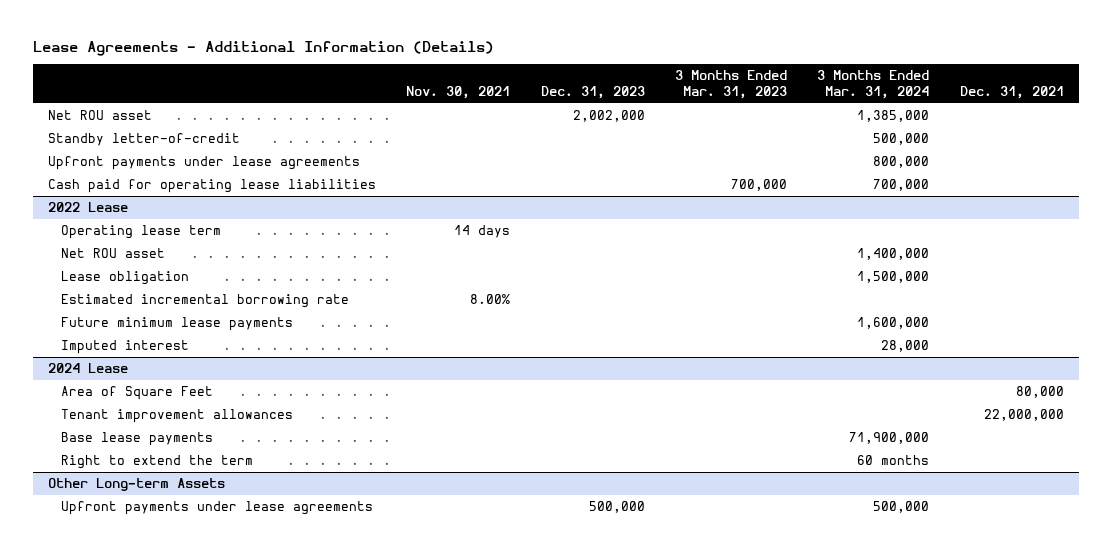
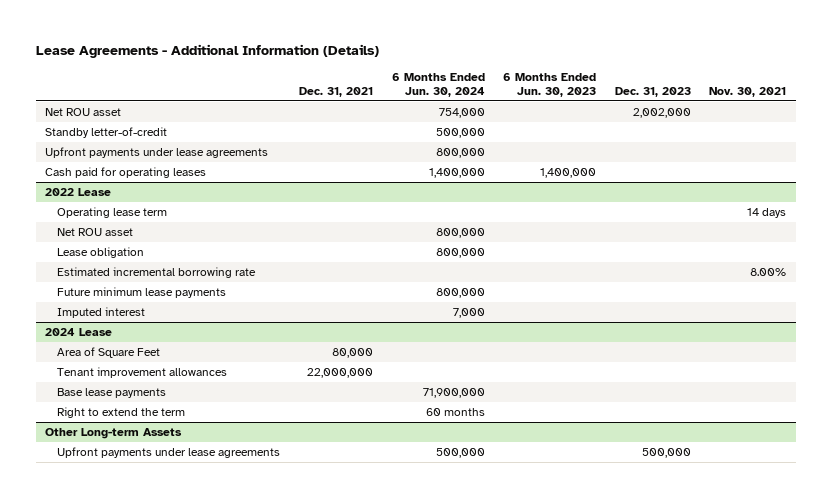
- | Nov. 30, 2021 | Dec. 31, 2023 | 3 Months Ended Mar. 31, 2023 | 3 Months Ended Mar. 31, 2024 | Dec. 31, 2021
+ | Dec. 31, 2021 | 6 Months Ended Jun. 30, 2024 | 6 Months Ended Jun. 30, 2023 | Dec. 31, 2023 | Nov. 30, 2021
- Cash paid for operating lease liabilities | | | 700,000 | 700,000 |
+ Cash paid for operating leases | | 1,400,000 | 1,400,000 | |

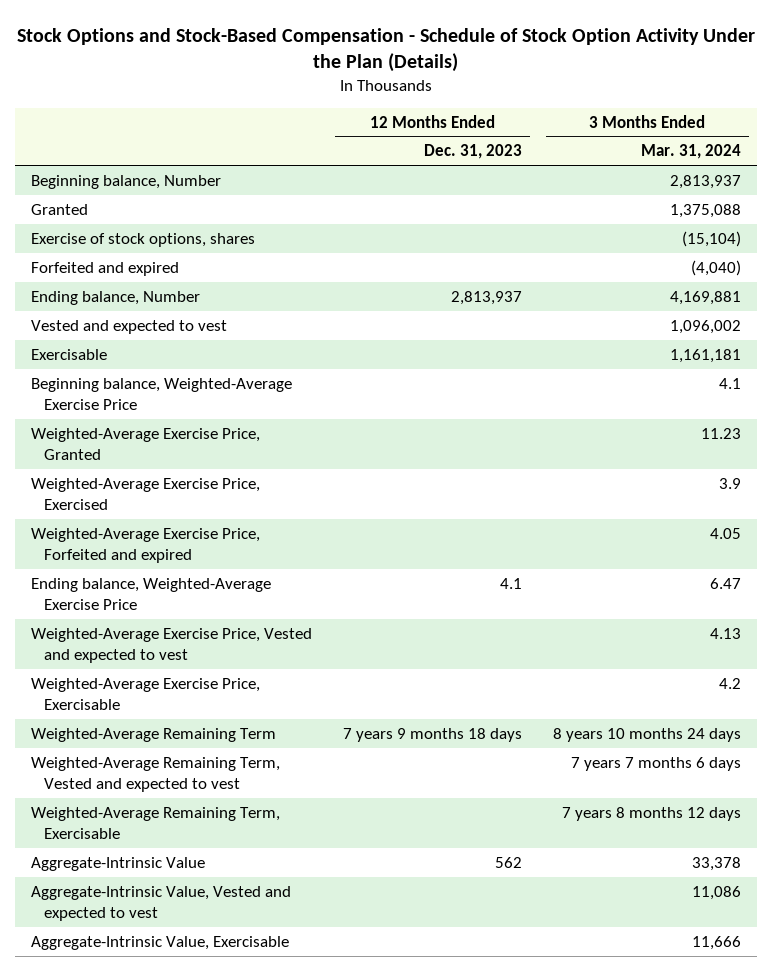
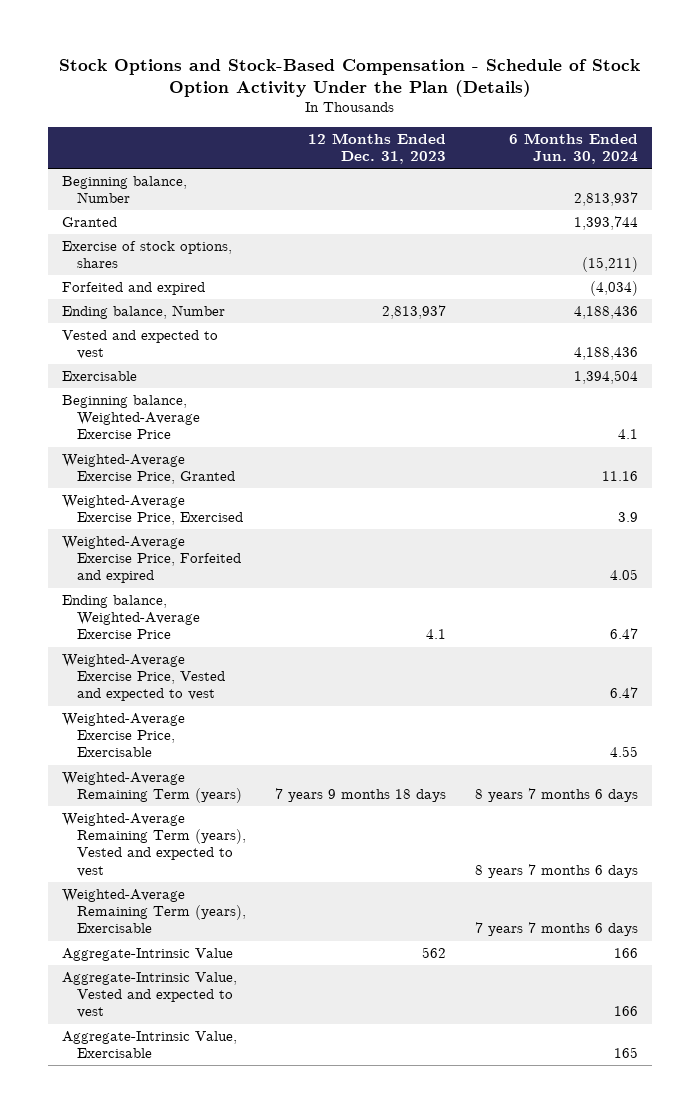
- | 12 Months Ended Dec. 31, 2023 | 3 Months Ended Mar. 31, 2024
+ | 12 Months Ended Dec. 31, 2023 | 6 Months Ended Jun. 30, 2024
- Weighted-Average Remaining Term | 7 years 9 months 18 days | 8 years 10 months 24 days
- Weighted-Average Remaining Term, Vested and expected to vest | | 7 years 7 months 6 days
- Weighted-Average Remaining Term, Exercisable | | 7 years 8 months 12 days
+ Weighted-Average Remaining Term (years) | 7 years 9 months 18 days | 8 years 7 months 6 days
+ Weighted-Average Remaining Term (years), Vested and expected to vest | | 8 years 7 months 6 days
+ Weighted-Average Remaining Term (years), Exercisable | | 7 years 7 months 6 days

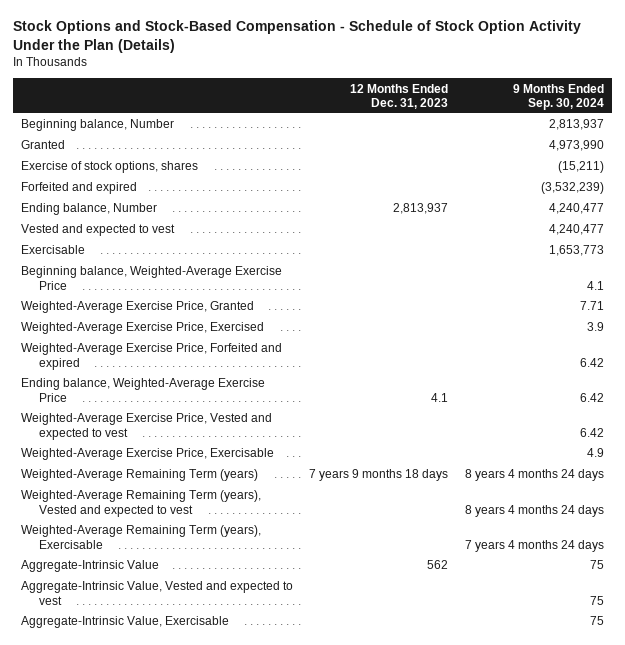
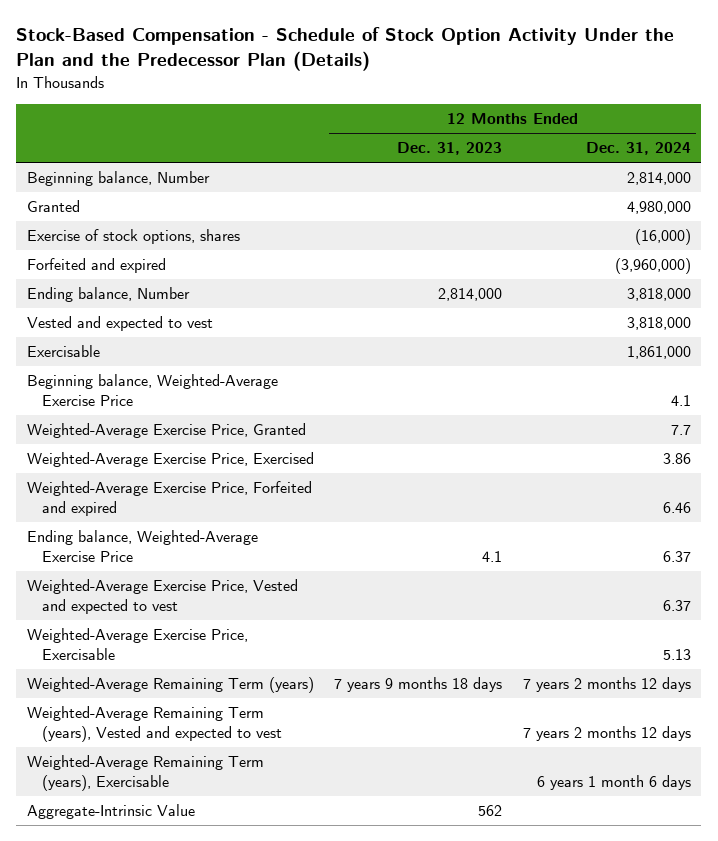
- Stock Options and Stock-Based Compensation - Schedule of Stock Option Activity Under the Plan (Details)
+ Stock-Based Compensation - Schedule of Stock Option Activity Under the Plan and the Predecessor Plan (Details)
- | 12 Months Ended Dec. 31, 2023 | 9 Months Ended Sep. 30, 2024
+ | 12 Months Ended Dec. 31, 2023 | 12 Months Ended Dec. 31, 2024
- Ending balance, Number | 2,813,937 | 4,240,477
+ Ending balance, Number | 2,814,000 | 3,818,000
- Aggregate-Intrinsic Value, Vested and expected to vest | | 75
- Aggregate-Intrinsic Value, Exercisable | | 75

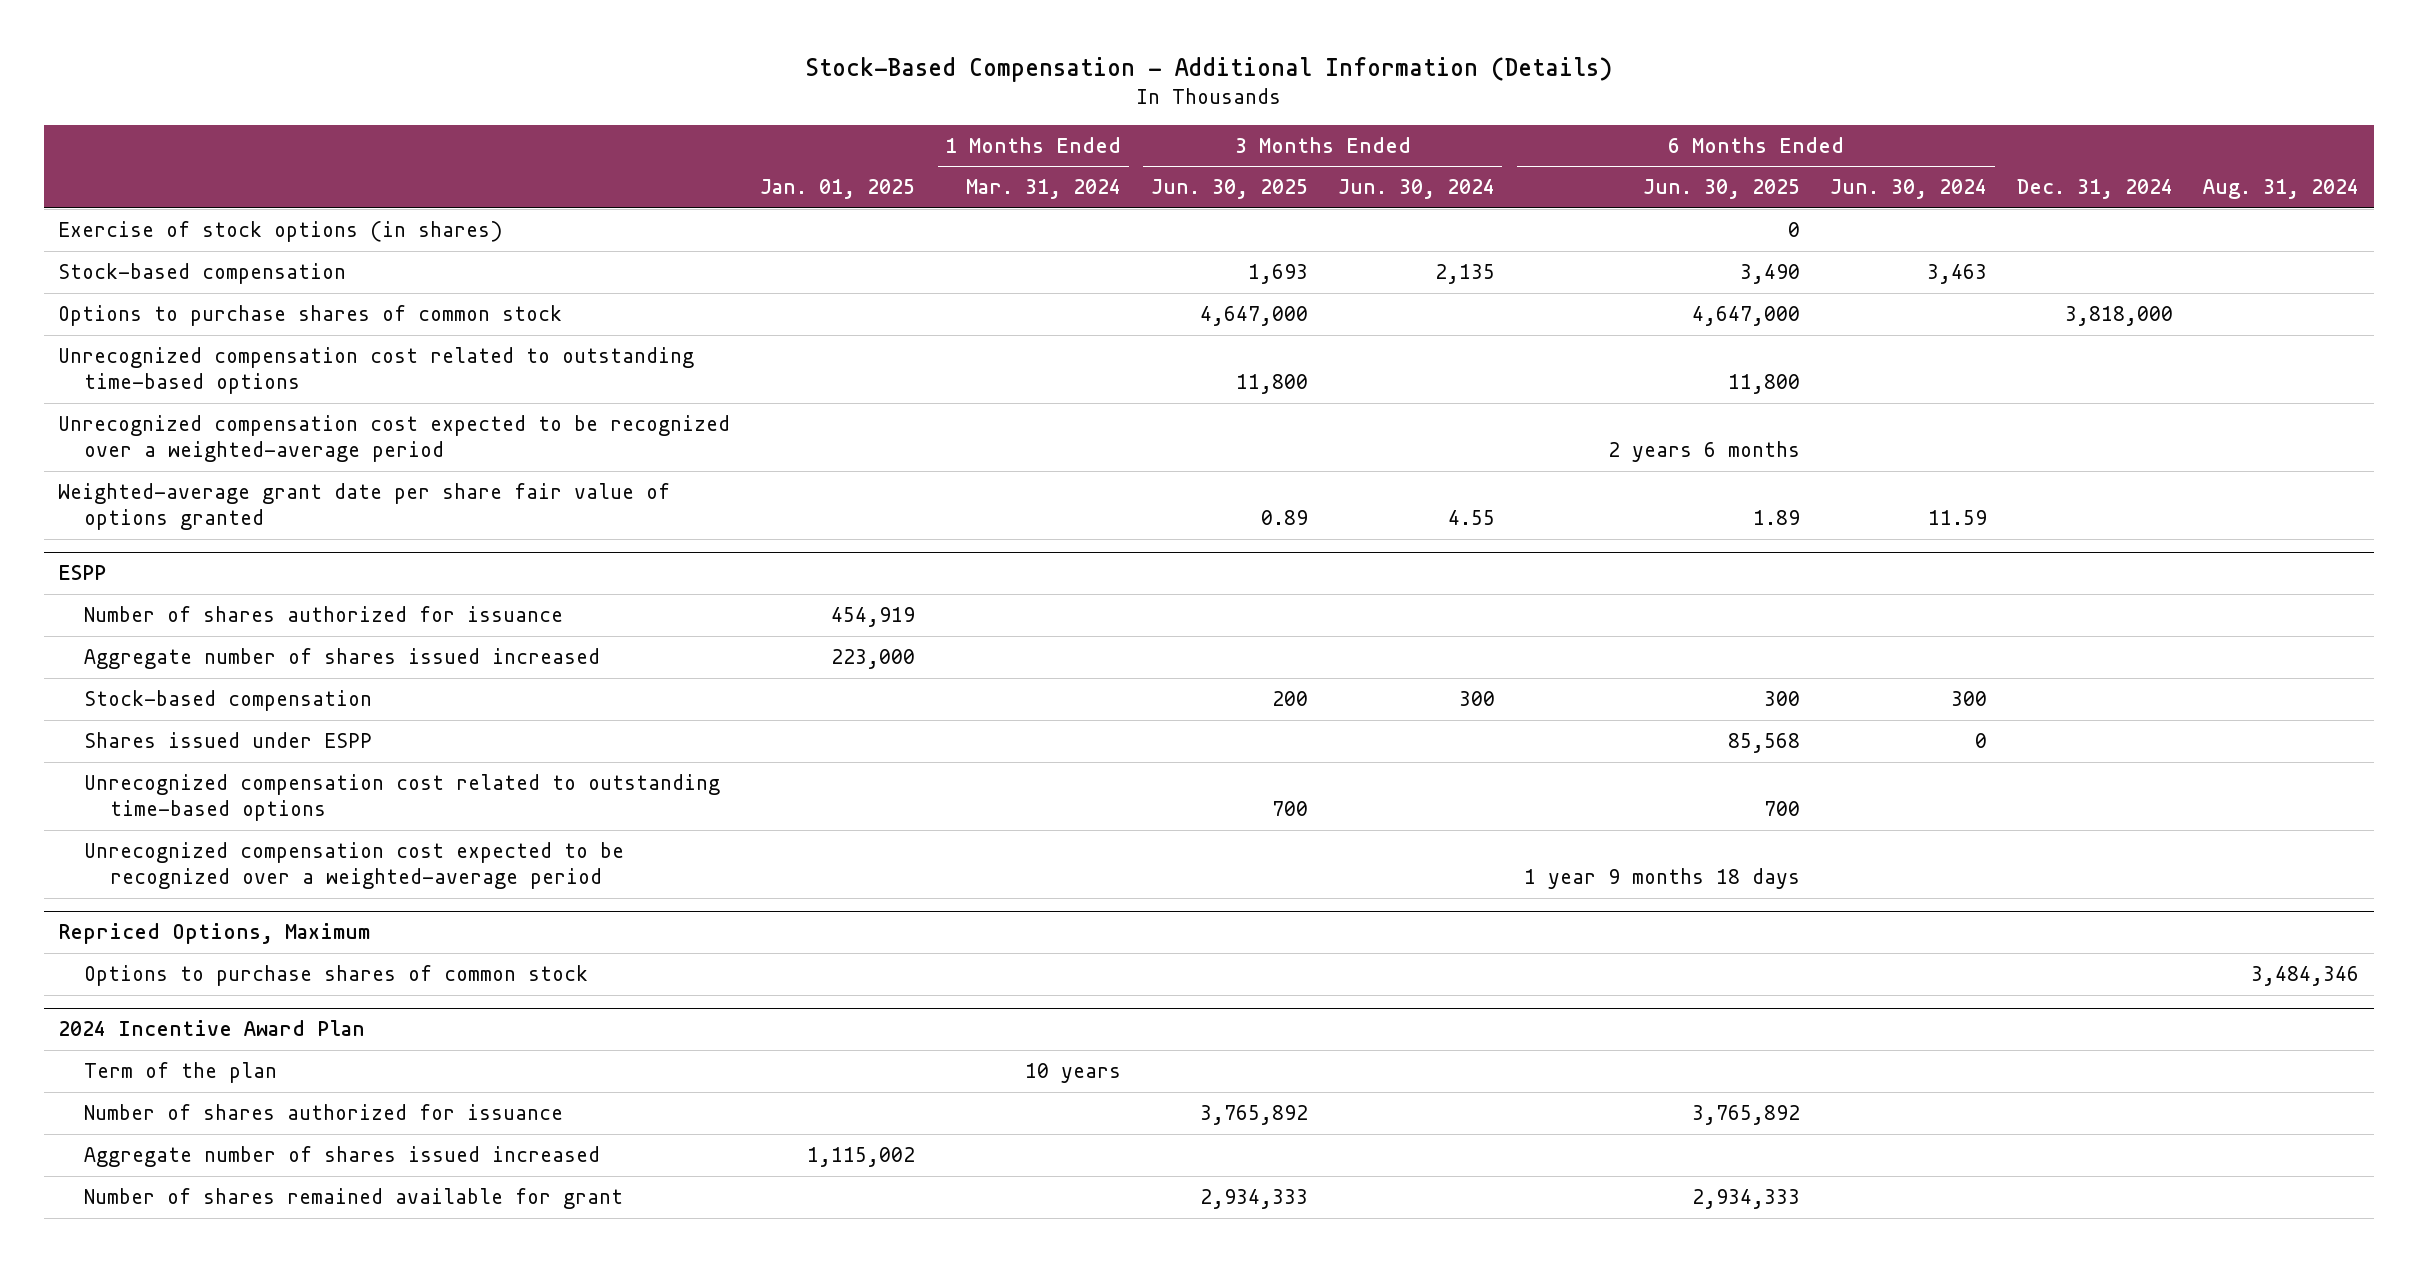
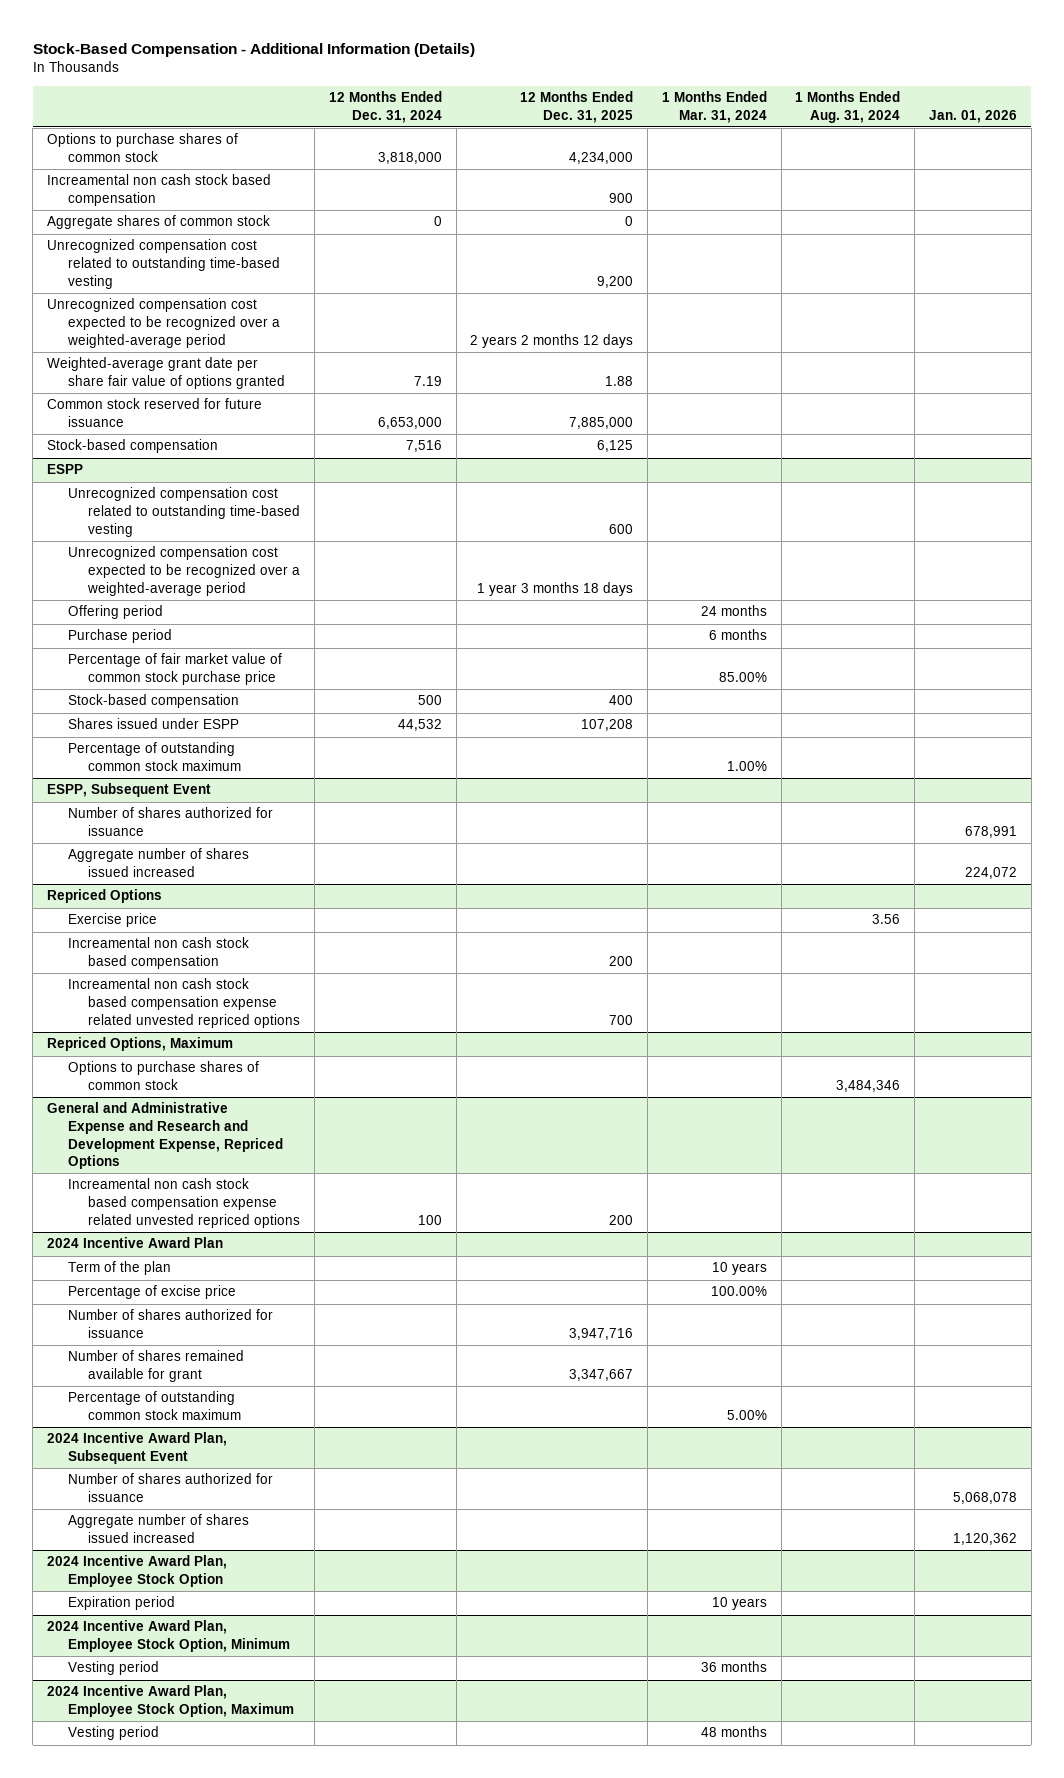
- | Jan. 01, 2025 | 1 Months Ended Mar. 31, 2024 | 3 Months Ended Jun. 30, 2025 | 3 Months Ended Jun. 30, 2024 | 6 Months Ended Jun. 30, 2025 | 6 Months Ended Jun. 30, 2024 | Dec. 31, 2024 | Aug. 31, 2024
+ | 12 Months Ended Dec. 31, 2024 | 12 Months Ended Dec. 31, 2025 | 1 Months Ended Mar. 31, 2024 | 1 Months Ended Aug. 31, 2024 | Jan. 01, 2026
- Exercise of stock options (in shares) | | | | | 0 | | |
- Unrecognized compensation cost related to outstanding time-based options | | | 11,800 | | 11,800 | | |
+ Increamental non cash stock based compensation | | 900 | | |
+ Aggregate shares of common stock | 0 | 0 | | |
+ Unrecognized compensation cost related to outstanding time-based vesting | | 9,200 | | |
+ Common stock reserved for future issuance | 6,653,000 | 7,885,000 | | |
moved down: Stock-based compensation | 7,516 | 6,125 | | |
@ ESPP
- Number of shares authorized for issuance | 454,919 | | | | | | |
- Aggregate number of shares issued increased | 223,000 | | | | | | |
+ Unrecognized compensation cost related to outstanding time-based vesting | | 600 | | |
moved up: Unrecognized compensation cost expected to be recognized over a weighted-average period | | 1 year 3 months 18 days | | |
+ Offering period | | | 24 months | |
+ Purchase period | | | 6 months | |
+ Percentage of fair market value of common stock purchase price | | | 85.00% | |
- Unrecognized compensation cost related to outstanding time-based options | | | 700 | | 700 | | |
+ Percentage of outstanding common stock maximum | | | 1.00% | |
+ ESPP, Subsequent Event
+ Number of shares authorized for issuance | | | | | 678,991
+ Aggregate number of shares issued increased | | | | | 224,072
+ Repriced Options
+ Exercise price | | | | 3.56 |
+ Increamental non cash stock based compensation | | 200 | | |
+ Increamental non cash stock based compensation expense related unvested repriced options | | 700 | | |
+ General and Administrative Expense and Research and Development Expense, Repriced Options
+ Increamental non cash stock based compensation expense related unvested repriced options | 100 | 200 | | |
@ 2024 Incentive Award Plan
+ Percentage of excise price | | | 100.00% | |
- Aggregate number of shares issued increased | 1,115,002 | | | | | | |
+ Percentage of outstanding common stock maximum | | | 5.00% | |
+ 2024 Incentive Award Plan, Subsequent Event
+ Number of shares authorized for issuance | | | | | 5,068,078
+ Aggregate number of shares issued increased | | | | | 1,120,362
+ 2024 Incentive Award Plan, Employee Stock Option
+ Expiration period | | | 10 years | |
+ 2024 Incentive Award Plan, Employee Stock Option, Minimum
+ Vesting period | | | 36 months | |
+ 2024 Incentive Award Plan, Employee Stock Option, Maximum
+ Vesting period | | | 48 months | |

